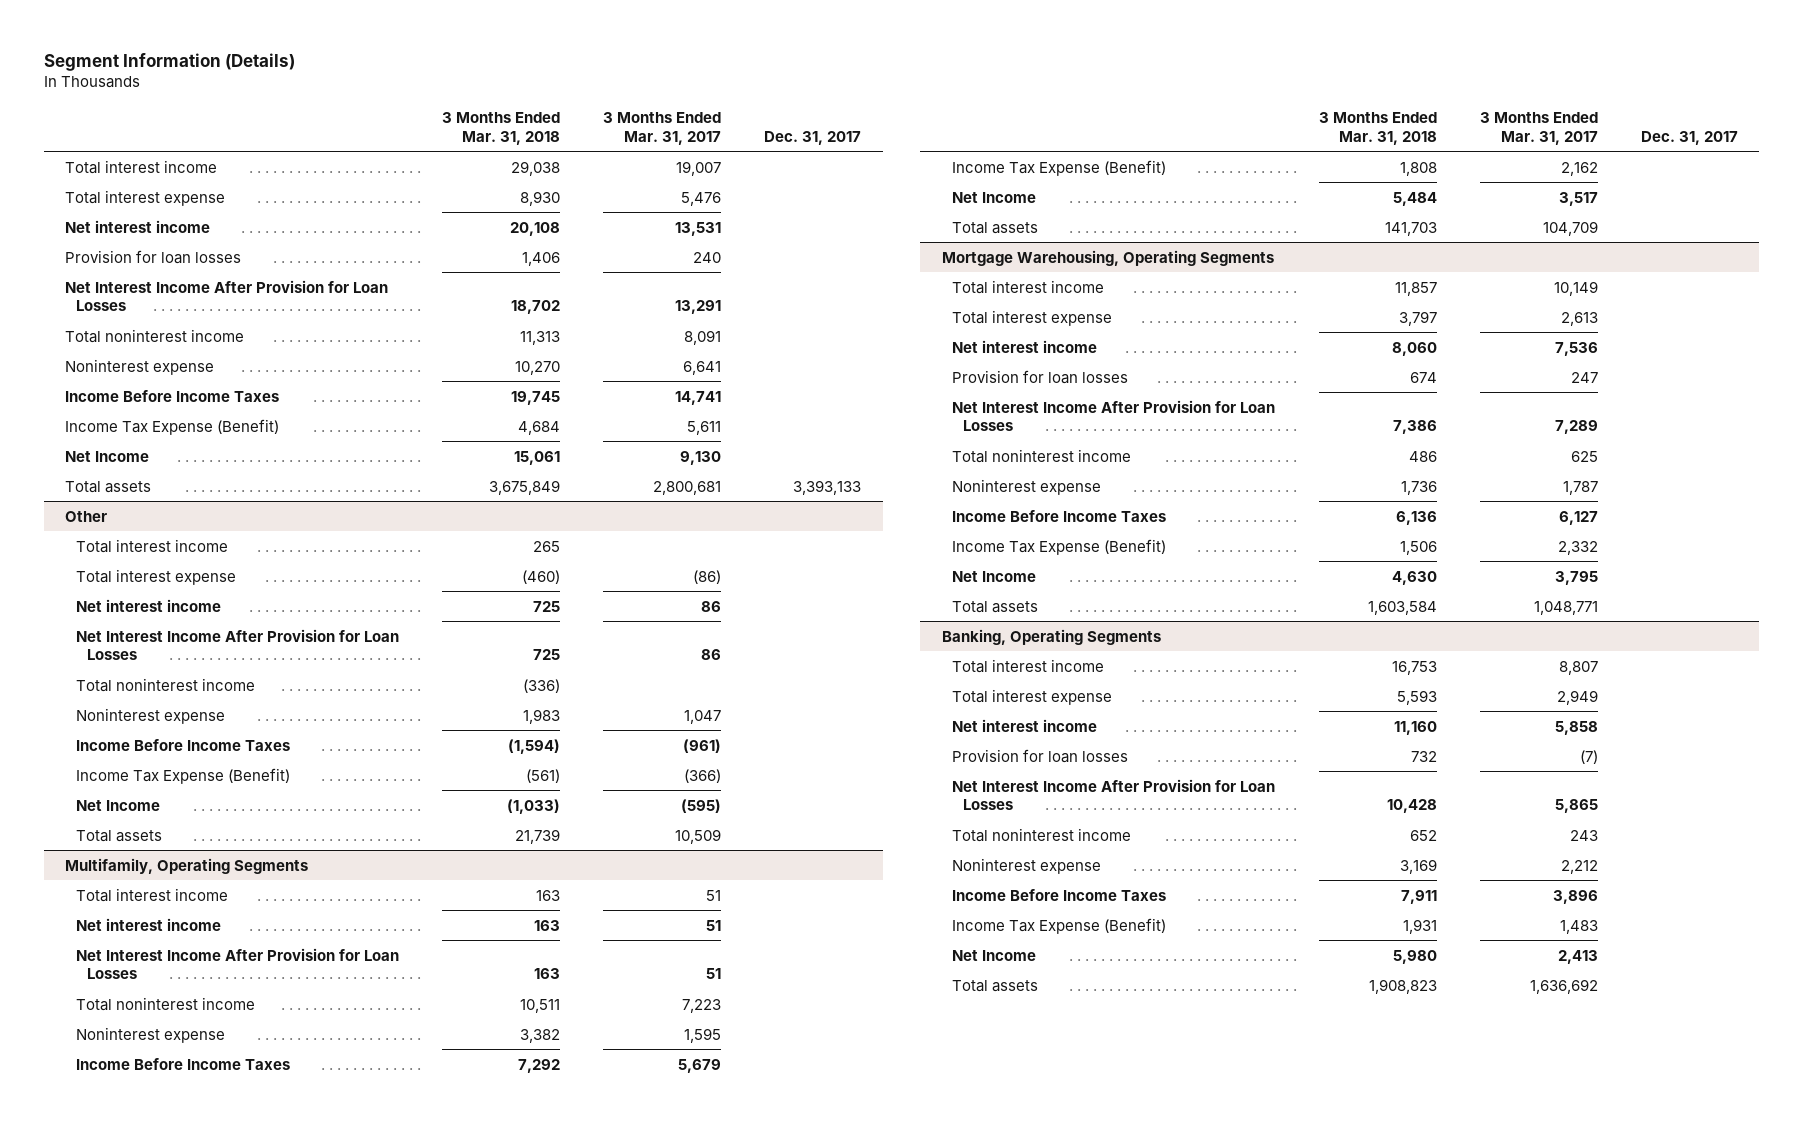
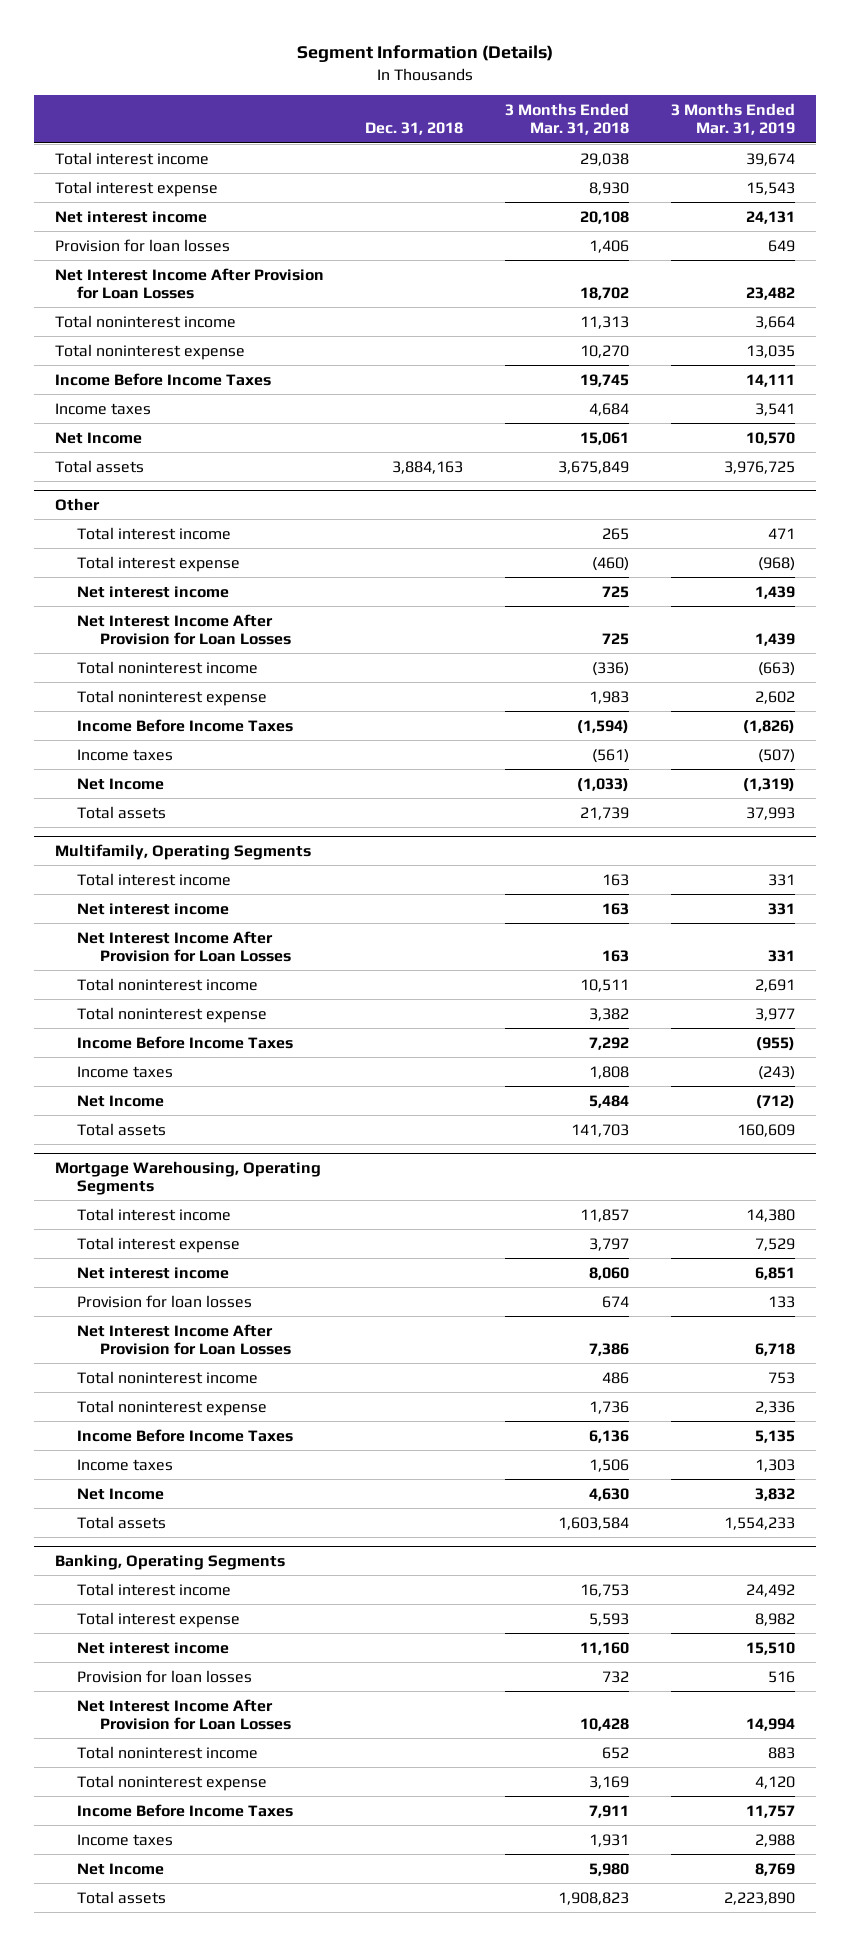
- | 3 Months Ended Mar. 31, 2018 | 3 Months Ended Mar. 31, 2017 | Dec. 31, 2017
+ | Dec. 31, 2018 | 3 Months Ended Mar. 31, 2018 | 3 Months Ended Mar. 31, 2019
- Noninterest expense | 10,270 | 6,641 |
+ Total noninterest expense | | 10,270 | 13,035
- Income Tax Expense (Benefit) | 4,684 | 5,611 |
+ Income taxes | | 4,684 | 3,541
@ Other
- Noninterest expense | 1,983 | 1,047 |
+ Total noninterest expense | | 1,983 | 2,602
- Income Tax Expense (Benefit) | (561) | (366) |
+ Income taxes | | (561) | (507)
@ Multifamily, Operating Segments
- Noninterest expense | 3,382 | 1,595 |
+ Total noninterest expense | | 3,382 | 3,977
- Income Tax Expense (Benefit) | 1,808 | 2,162 |
+ Income taxes | | 1,808 | (243)
@ Mortgage Warehousing, Operating Segments
- Noninterest expense | 1,736 | 1,787 |
+ Total noninterest expense | | 1,736 | 2,336
- Income Tax Expense (Benefit) | 1,506 | 2,332 |
+ Income taxes | | 1,506 | 1,303
@ Banking, Operating Segments
- Noninterest expense | 3,169 | 2,212 |
+ Total noninterest expense | | 3,169 | 4,120
- Income Tax Expense (Benefit) | 1,931 | 1,483 |
+ Income taxes | | 1,931 | 2,988

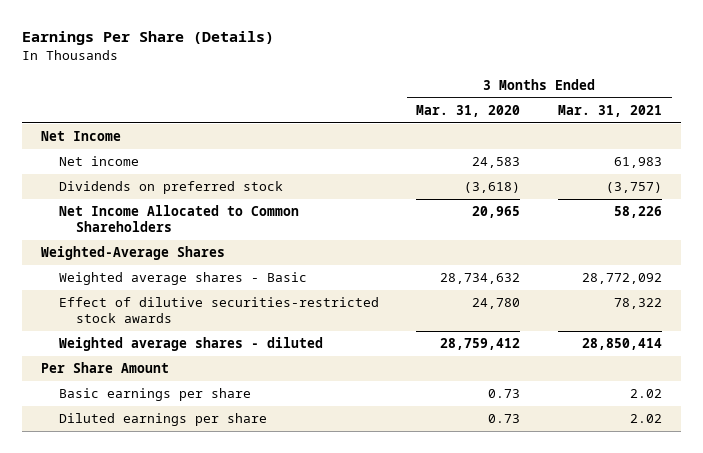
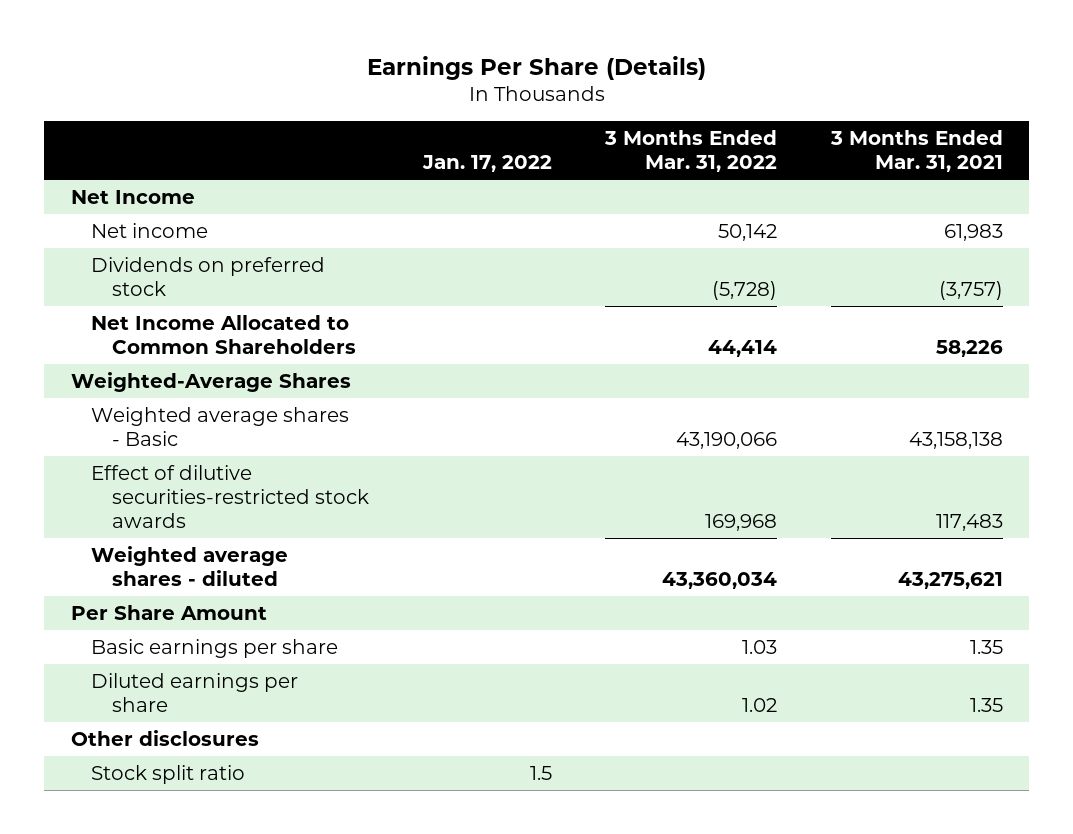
- | 3 Months Ended Mar. 31, 2020 | 3 Months Ended Mar. 31, 2021
+ | Jan. 17, 2022 | 3 Months Ended Mar. 31, 2022 | 3 Months Ended Mar. 31, 2021
- Weighted average shares - Basic | 28,734,632 | 28,772,092
- Effect of dilutive securities-restricted stock awards | 24,780 | 78,322
- Weighted average shares - diluted | 28,759,412 | 28,850,414
+ Weighted average shares - Basic | | 43,190,066 | 43,158,138
+ Effect of dilutive securities-restricted stock awards | | 169,968 | 117,483
+ Weighted average shares - diluted | | 43,360,034 | 43,275,621
- Basic earnings per share | 0.73 | 2.02
- Diluted earnings per share | 0.73 | 2.02
+ Basic earnings per share | | 1.03 | 1.35
+ Diluted earnings per share | | 1.02 | 1.35
+ Other disclosures
+ Stock split ratio | 1.5 | |

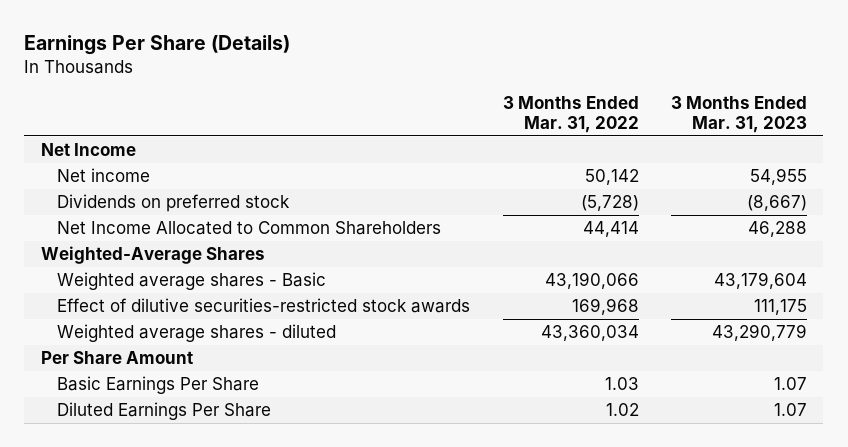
- | Jan. 17, 2022 | 3 Months Ended Mar. 31, 2022 | 3 Months Ended Mar. 31, 2021
+ | 3 Months Ended Mar. 31, 2022 | 3 Months Ended Mar. 31, 2023
- Basic earnings per share | | 1.03 | 1.35
- Diluted earnings per share | | 1.02 | 1.35
- Other disclosures
- Stock split ratio | 1.5 | |
+ Basic Earnings Per Share | 1.03 | 1.07
+ Diluted Earnings Per Share | 1.02 | 1.07

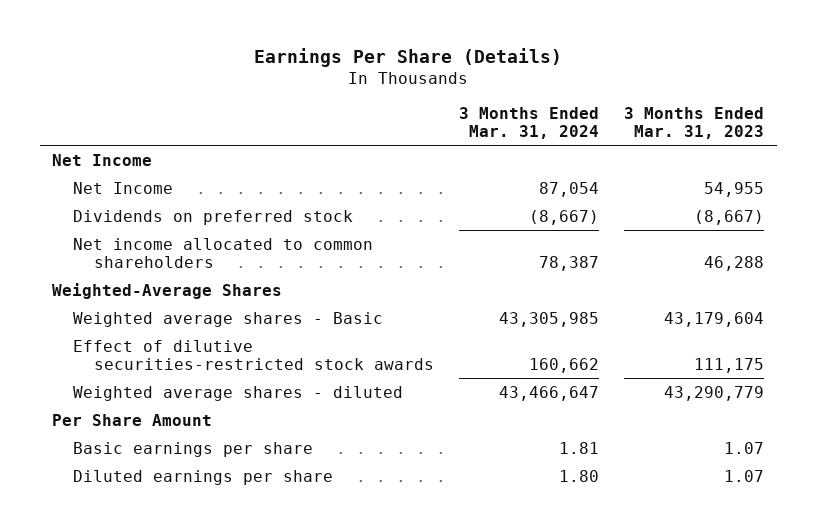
- | 3 Months Ended Mar. 31, 2022 | 3 Months Ended Mar. 31, 2023
+ | 3 Months Ended Mar. 31, 2024 | 3 Months Ended Mar. 31, 2023
- Net income | 50,142 | 54,955
+ Net Income | 87,054 | 54,955
- Net Income Allocated to Common Shareholders | 44,414 | 46,288
+ Net income allocated to common shareholders | 78,387 | 46,288
- Basic Earnings Per Share | 1.03 | 1.07
- Diluted Earnings Per Share | 1.02 | 1.07
+ Basic earnings per share | 1.81 | 1.07
+ Diluted earnings per share | 1.80 | 1.07

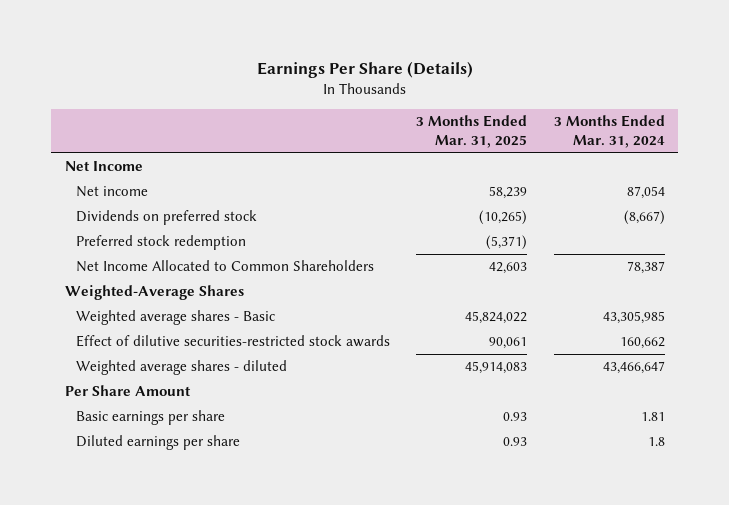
- | 3 Months Ended Mar. 31, 2024 | 3 Months Ended Mar. 31, 2023
+ | 3 Months Ended Mar. 31, 2025 | 3 Months Ended Mar. 31, 2024
- Net Income | 87,054 | 54,955
+ Net income | 58,239 | 87,054
- Net income allocated to common shareholders | 78,387 | 46,288
+ Preferred stock redemption | (5,371) |
+ Net Income Allocated to Common Shareholders | 42,603 | 78,387
- Diluted earnings per share | 1.80 | 1.07
+ Diluted earnings per share | 0.93 | 1.8

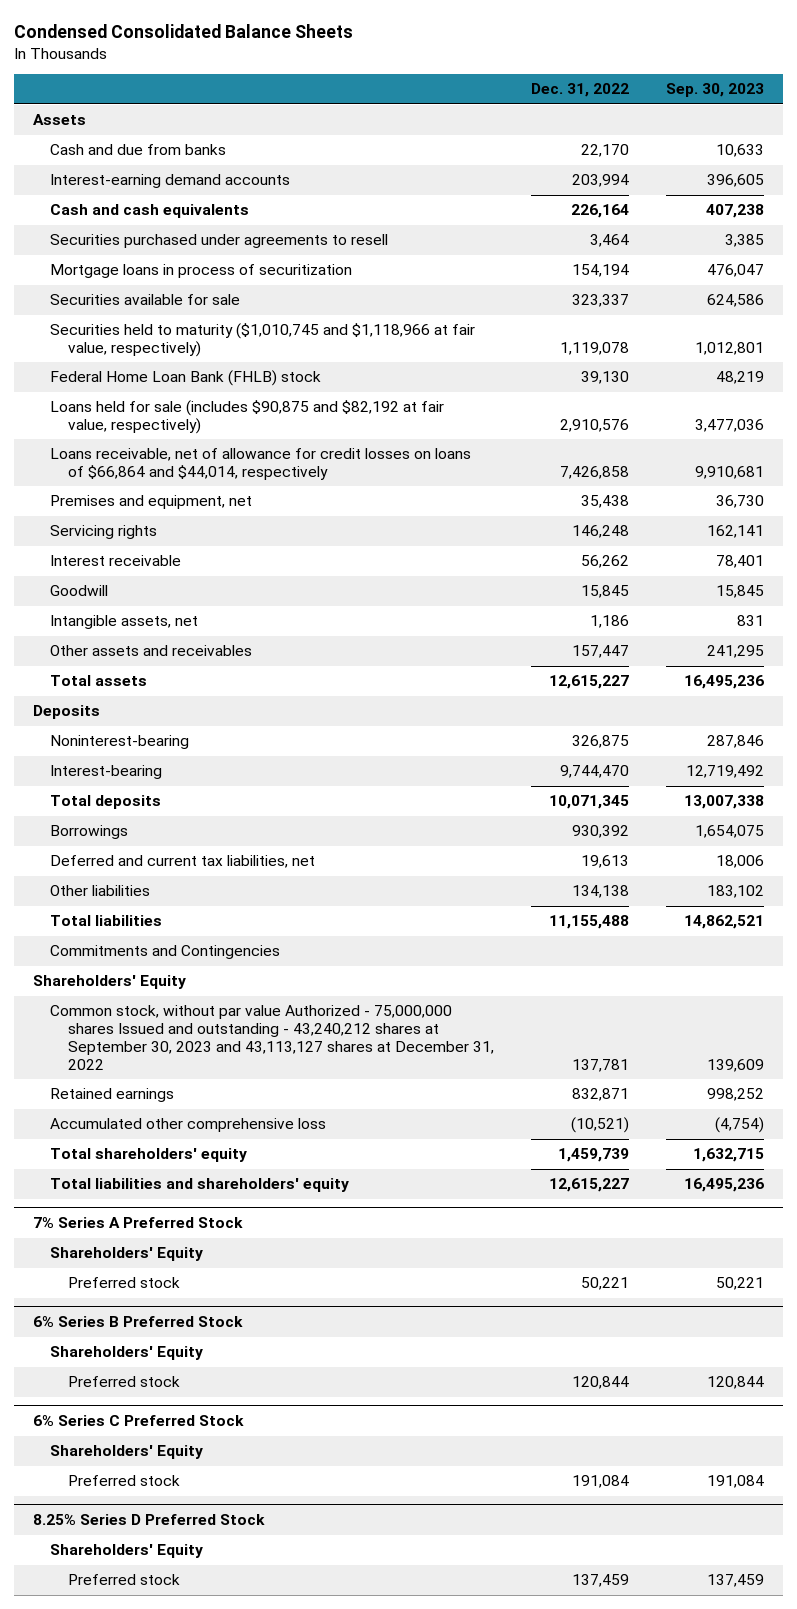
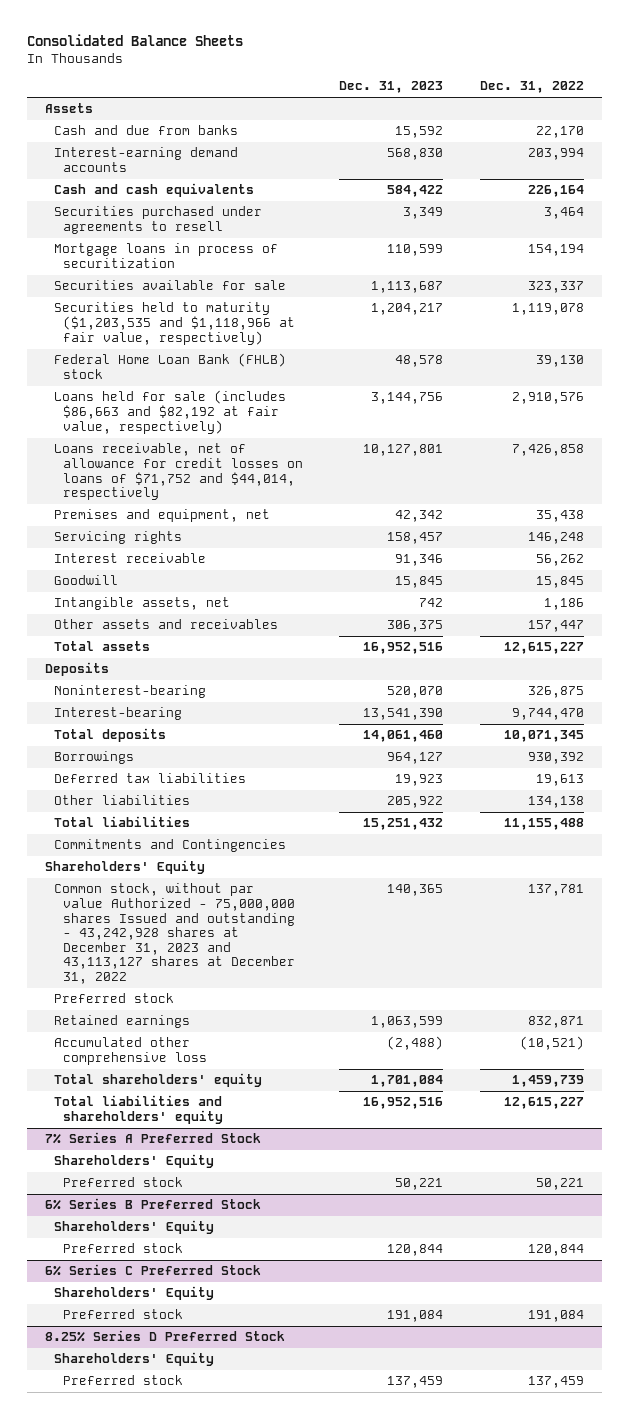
- Condensed Consolidated Balance Sheets
+ Consolidated Balance Sheets
- | Dec. 31, 2022 | Sep. 30, 2023
+ | Dec. 31, 2023 | Dec. 31, 2022
- Securities held to maturity ($1,010,745 and $1,118,966 at fair value, respectively) | 1,119,078 | 1,012,801
+ Securities held to maturity ($1,203,535 and $1,118,966 at fair value, respectively) | 1,204,217 | 1,119,078
- Loans held for sale (includes $90,875 and $82,192 at fair value, respectively) | 2,910,576 | 3,477,036
- Loans receivable, net of allowance for credit losses on loans of $66,864 and $44,014, respectively | 7,426,858 | 9,910,681
+ Loans held for sale (includes $86,663 and $82,192 at fair value, respectively) | 3,144,756 | 2,910,576
+ Loans receivable, net of allowance for credit losses on loans of $71,752 and $44,014, respectively | 10,127,801 | 7,426,858
- Deferred and current tax liabilities, net | 19,613 | 18,006
+ Deferred tax liabilities | 19,923 | 19,613
- Common stock, without par value Authorized - 75,000,000 shares Issued and outstanding - 43,240,212 shares at September 30, 2023 and 43,113,127 shares at December 31, 2022 | 137,781 | 139,609
+ Common stock, without par value Authorized - 75,000,000 shares Issued and outstanding - 43,242,928 shares at December 31, 2023 and 43,113,127 shares at December 31, 2022 | 140,365 | 137,781
+ Preferred stock

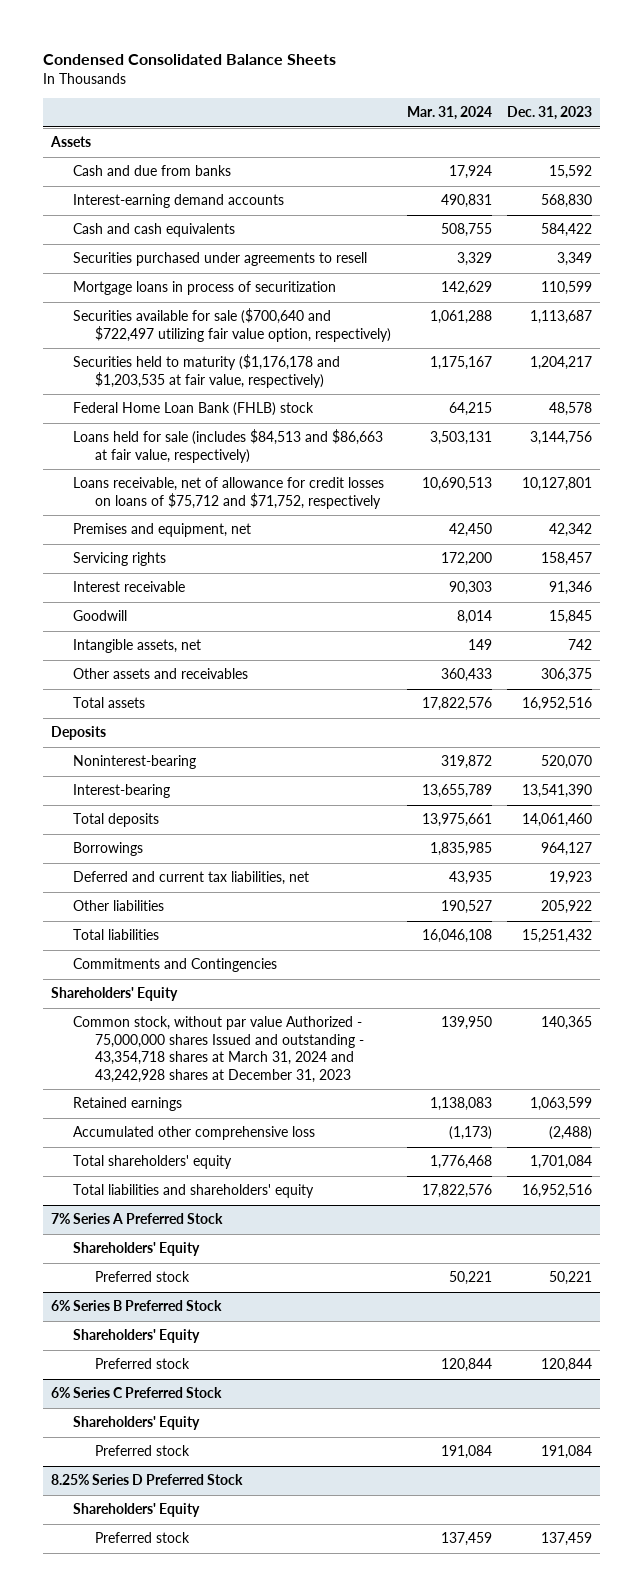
- Consolidated Balance Sheets
+ Condensed Consolidated Balance Sheets
- | Dec. 31, 2023 | Dec. 31, 2022
+ | Mar. 31, 2024 | Dec. 31, 2023
- Securities available for sale | 1,113,687 | 323,337
- Securities held to maturity ($1,203,535 and $1,118,966 at fair value, respectively) | 1,204,217 | 1,119,078
+ Securities available for sale ($700,640 and $722,497 utilizing fair value option, respectively) | 1,061,288 | 1,113,687
+ Securities held to maturity ($1,176,178 and $1,203,535 at fair value, respectively) | 1,175,167 | 1,204,217
- Loans held for sale (includes $86,663 and $82,192 at fair value, respectively) | 3,144,756 | 2,910,576
- Loans receivable, net of allowance for credit losses on loans of $71,752 and $44,014, respectively | 10,127,801 | 7,426,858
+ Loans held for sale (includes $84,513 and $86,663 at fair value, respectively) | 3,503,131 | 3,144,756
+ Loans receivable, net of allowance for credit losses on loans of $75,712 and $71,752, respectively | 10,690,513 | 10,127,801
- Deferred tax liabilities | 19,923 | 19,613
+ Deferred and current tax liabilities, net | 43,935 | 19,923
- Common stock, without par value Authorized - 75,000,000 shares Issued and outstanding - 43,242,928 shares at December 31, 2023 and 43,113,127 shares at December 31, 2022 | 140,365 | 137,781
- Preferred stock
+ Common stock, without par value Authorized - 75,000,000 shares Issued and outstanding - 43,354,718 shares at March 31, 2024 and 43,242,928 shares at December 31, 2023 | 139,950 | 140,365

